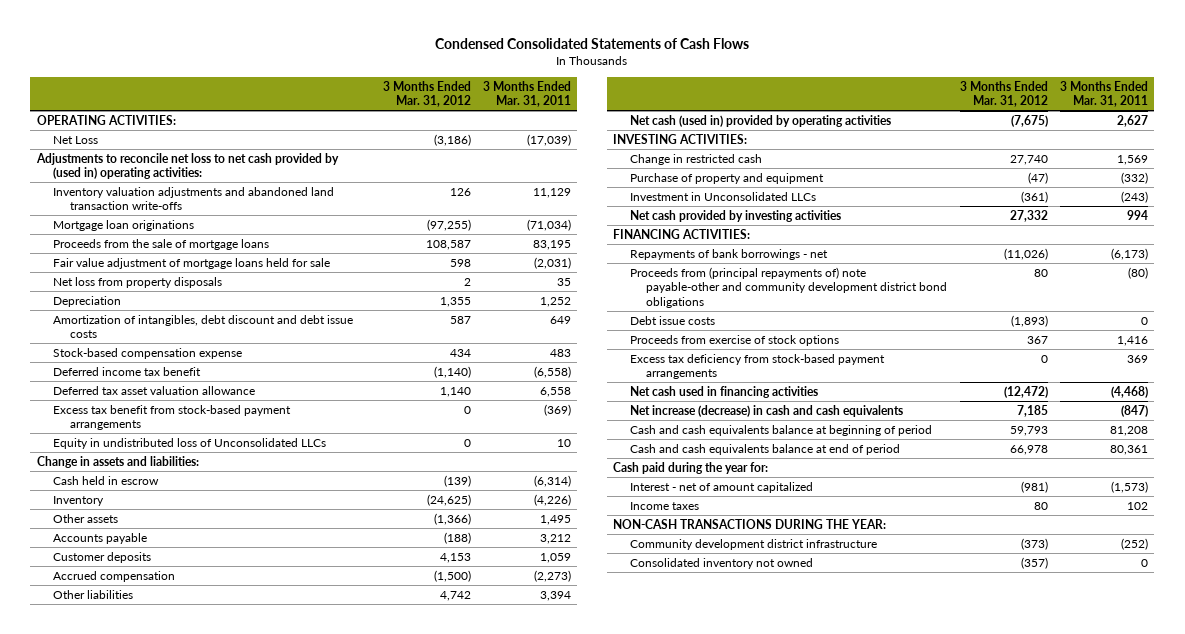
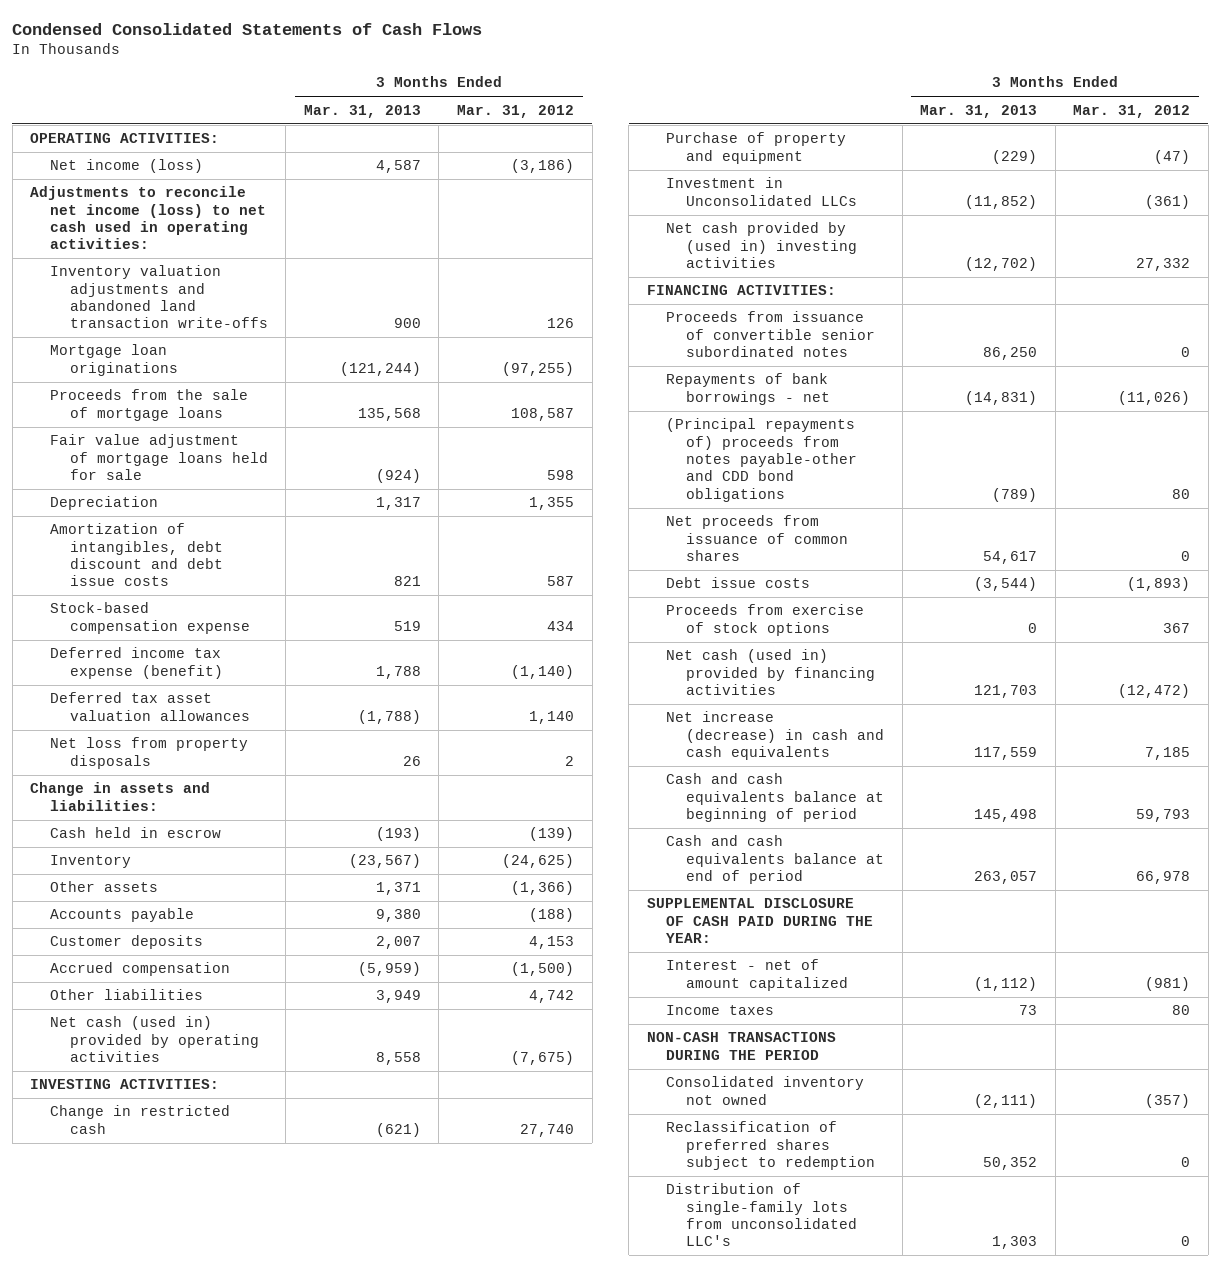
- | 3 Months Ended Mar. 31, 2012 | 3 Months Ended Mar. 31, 2011
+ | 3 Months Ended Mar. 31, 2013 | 3 Months Ended Mar. 31, 2012
- Net Loss | (3,186) | (17,039)
- Adjustments to reconcile net loss to net cash provided by (used in) operating activities:
+ Net income (loss) | 4,587 | (3,186)
+ Adjustments to reconcile net income (loss) to net cash used in operating activities:
- Deferred income tax benefit | (1,140) | (6,558)
- Deferred tax asset valuation allowance | 1,140 | 6,558
- Excess tax benefit from stock-based payment arrangements | 0 | (369)
- Equity in undistributed loss of Unconsolidated LLCs | 0 | 10
+ Deferred income tax expense (benefit) | 1,788 | (1,140)
+ Deferred tax asset valuation allowances | (1,788) | 1,140
moved down: Net loss from property disposals | 26 | 2
- Net cash provided by investing activities | 27,332 | 994
+ Net cash provided by (used in) investing activities | (12,702) | 27,332
+ Proceeds from issuance of convertible senior subordinated notes | 86,250 | 0
- Proceeds from (principal repayments of) note payable-other and community development district bond obligations | 80 | (80)
+ (Principal repayments of) proceeds from notes payable-other and CDD bond obligations | (789) | 80
+ Net proceeds from issuance of common shares | 54,617 | 0
- Excess tax deficiency from stock-based payment arrangements | 0 | 369
- Net cash used in financing activities | (12,472) | (4,468)
+ Net cash (used in) provided by financing activities | 121,703 | (12,472)
- Cash paid during the year for:
+ SUPPLEMENTAL DISCLOSURE OF CASH PAID DURING THE YEAR:
- NON-CASH TRANSACTIONS DURING THE YEAR:
- Community development district infrastructure | (373) | (252)
+ NON-CASH TRANSACTIONS DURING THE PERIOD
+ Reclassification of preferred shares subject to redemption | 50,352 | 0
+ Distribution of single-family lots from unconsolidated LLC's | 1,303 | 0

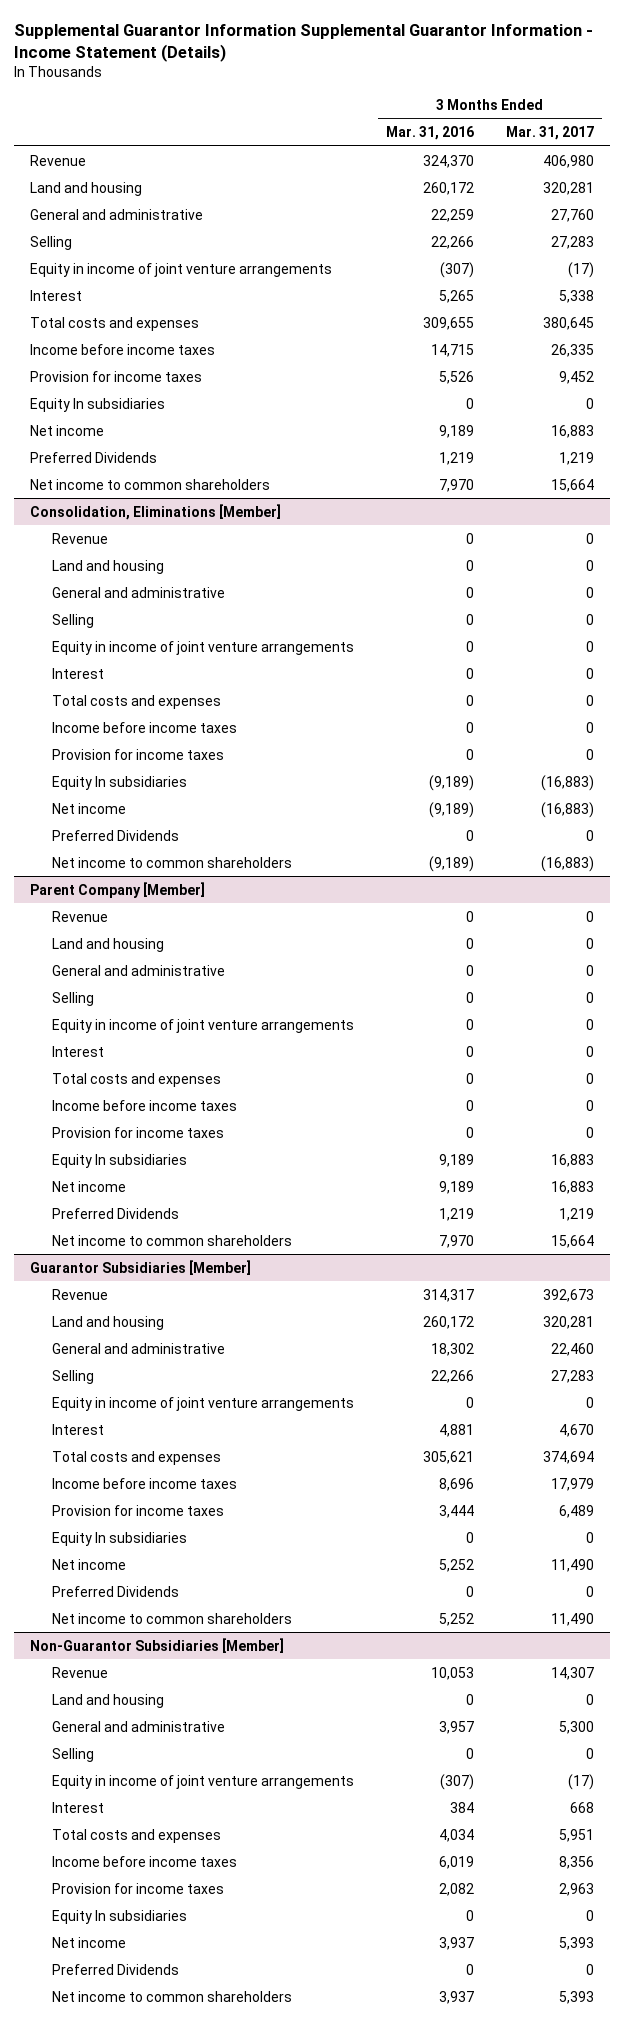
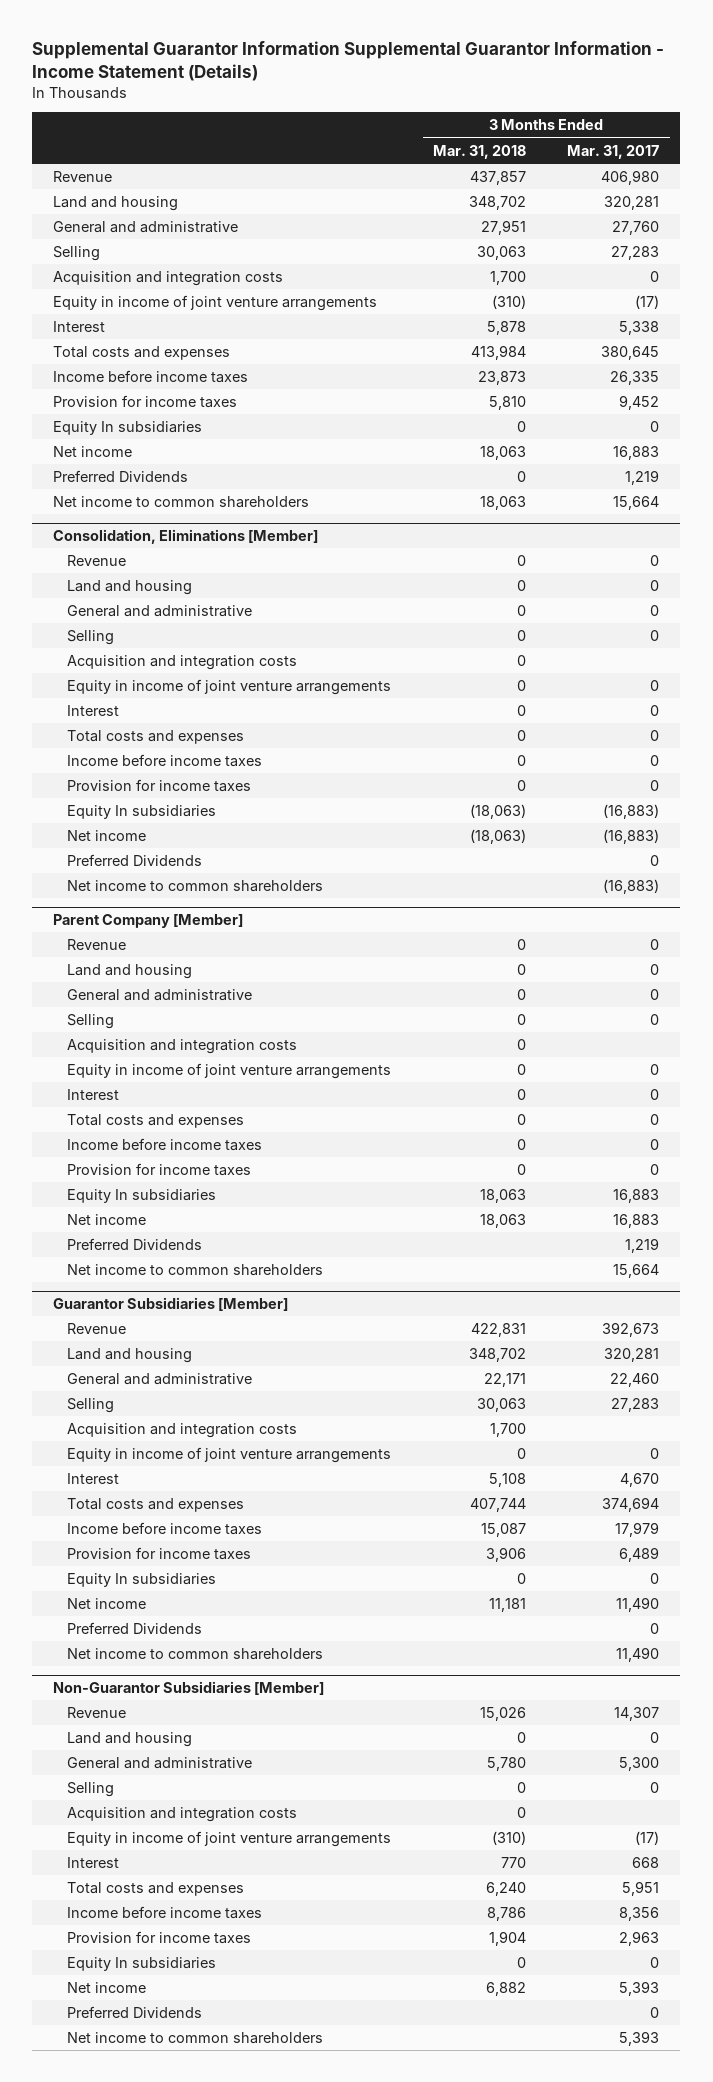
- | 3 Months Ended Mar. 31, 2016 | 3 Months Ended Mar. 31, 2017
+ | 3 Months Ended Mar. 31, 2018 | 3 Months Ended Mar. 31, 2017
+ Acquisition and integration costs | 1,700 | 0
@ Consolidation, Eliminations [Member]
+ Acquisition and integration costs | 0 |
@ Parent Company [Member]
+ Acquisition and integration costs | 0 |
@ Guarantor Subsidiaries [Member]
+ Acquisition and integration costs | 1,700 |
@ Non-Guarantor Subsidiaries [Member]
+ Acquisition and integration costs | 0 |

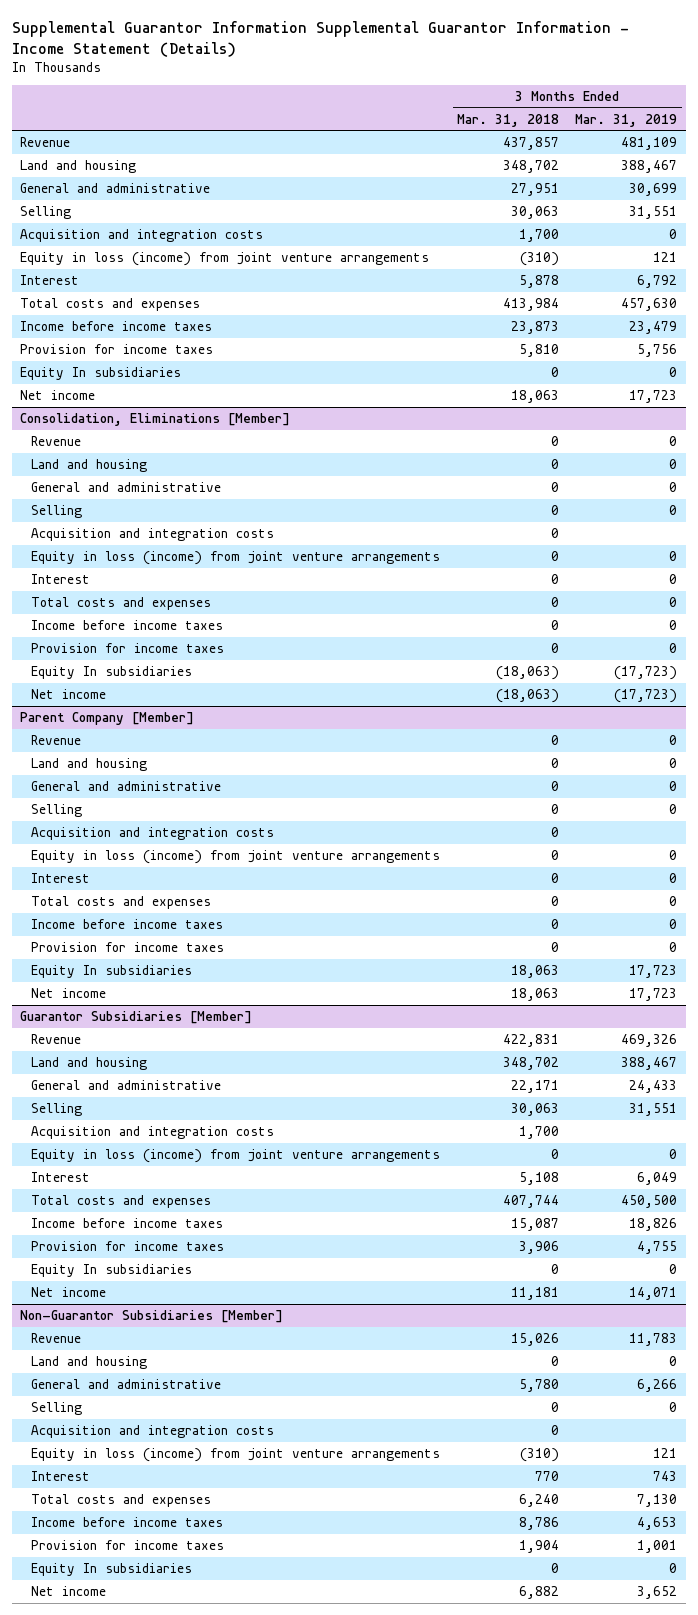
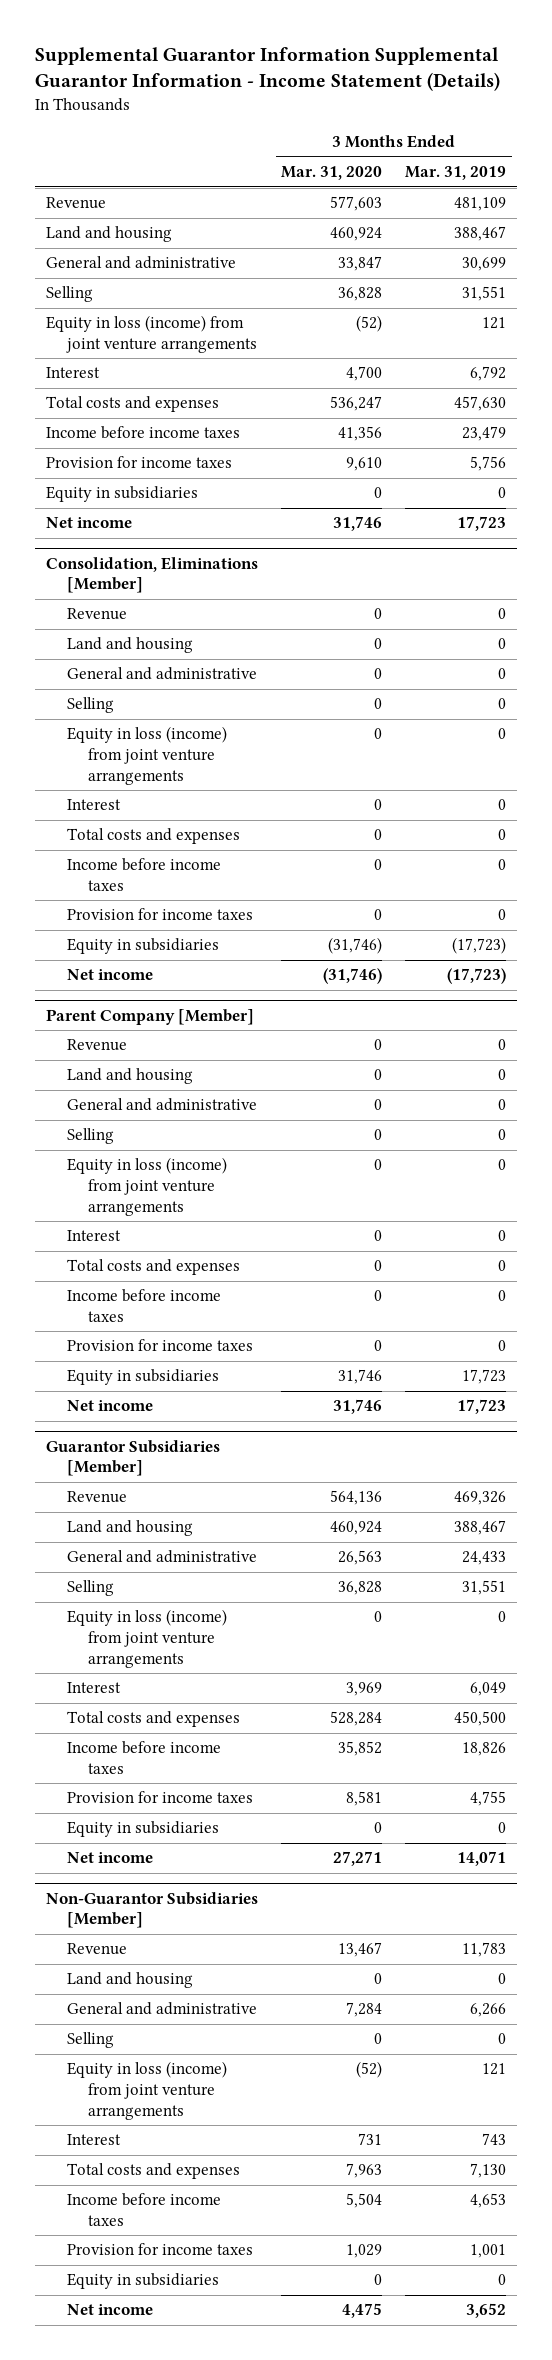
- | 3 Months Ended Mar. 31, 2018 | 3 Months Ended Mar. 31, 2019
+ | 3 Months Ended Mar. 31, 2020 | 3 Months Ended Mar. 31, 2019
- Acquisition and integration costs | 1,700 | 0
- Equity In subsidiaries | 0 | 0
+ Equity in subsidiaries | 0 | 0
@ Consolidation, Eliminations [Member]
- Acquisition and integration costs | 0 |
- Equity In subsidiaries | (18,063) | (17,723)
+ Equity in subsidiaries | (31,746) | (17,723)
@ Parent Company [Member]
- Acquisition and integration costs | 0 |
- Equity In subsidiaries | 18,063 | 17,723
+ Equity in subsidiaries | 31,746 | 17,723
@ Guarantor Subsidiaries [Member]
- Acquisition and integration costs | 1,700 |
- Equity In subsidiaries | 0 | 0
+ Equity in subsidiaries | 0 | 0
@ Non-Guarantor Subsidiaries [Member]
- Acquisition and integration costs | 0 |
- Equity In subsidiaries | 0 | 0
+ Equity in subsidiaries | 0 | 0

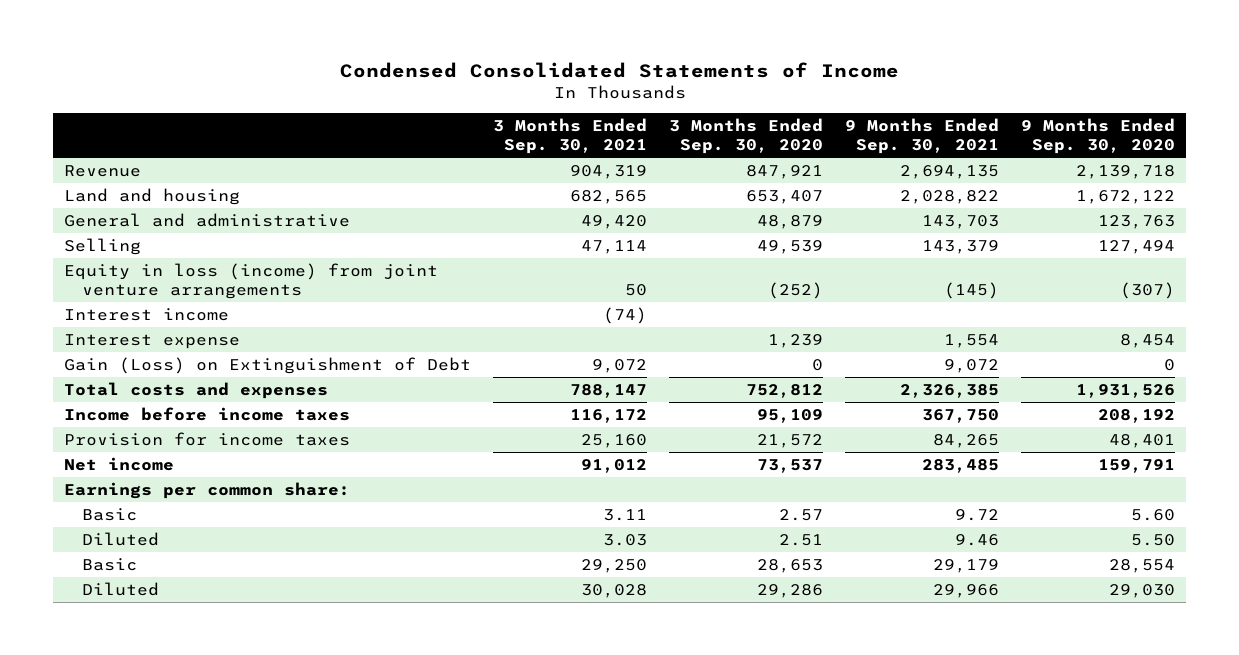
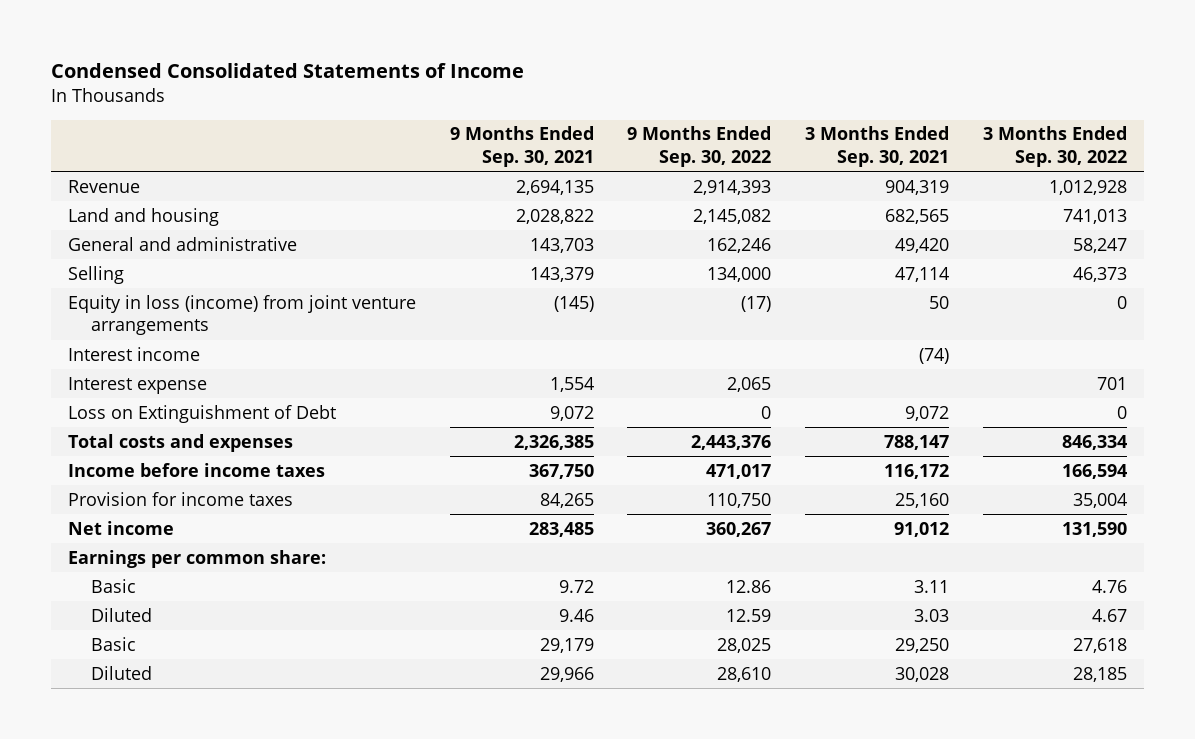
- | 3 Months Ended Sep. 30, 2021 | 3 Months Ended Sep. 30, 2020 | 9 Months Ended Sep. 30, 2021 | 9 Months Ended Sep. 30, 2020
+ | 9 Months Ended Sep. 30, 2021 | 9 Months Ended Sep. 30, 2022 | 3 Months Ended Sep. 30, 2021 | 3 Months Ended Sep. 30, 2022
- Gain (Loss) on Extinguishment of Debt | 9,072 | 0 | 9,072 | 0
+ Loss on Extinguishment of Debt | 9,072 | 0 | 9,072 | 0

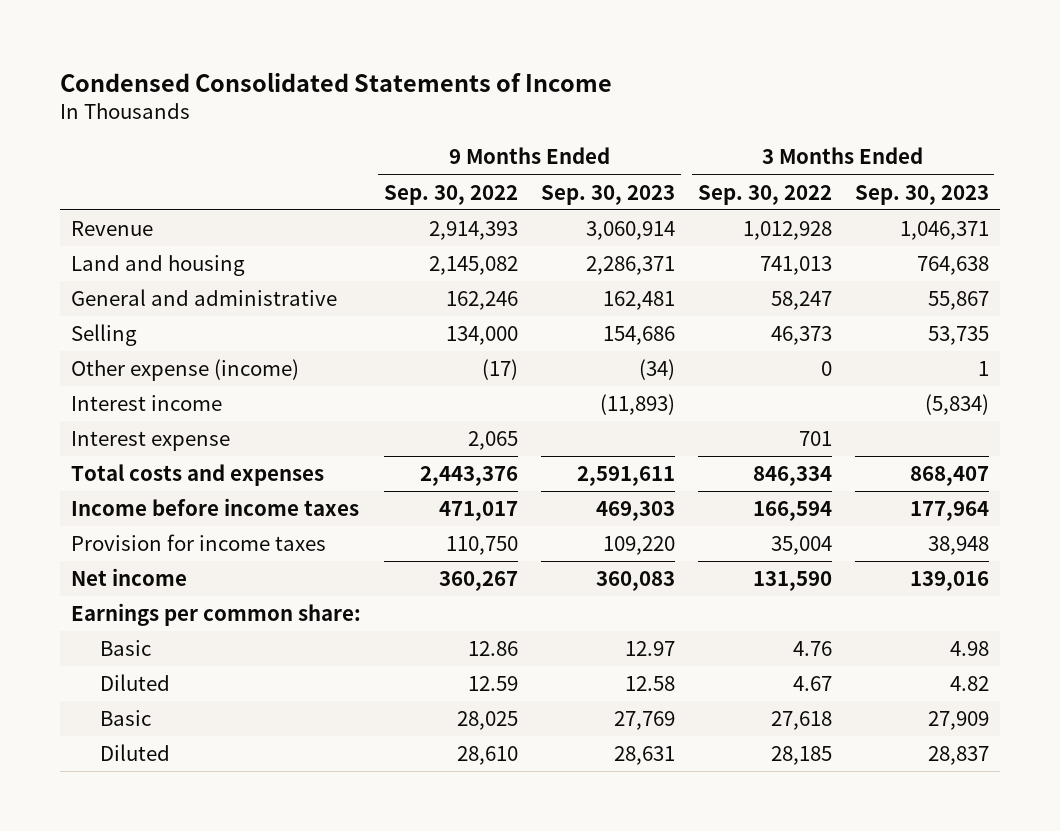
- | 9 Months Ended Sep. 30, 2021 | 9 Months Ended Sep. 30, 2022 | 3 Months Ended Sep. 30, 2021 | 3 Months Ended Sep. 30, 2022
+ | 9 Months Ended Sep. 30, 2022 | 9 Months Ended Sep. 30, 2023 | 3 Months Ended Sep. 30, 2022 | 3 Months Ended Sep. 30, 2023
- Equity in loss (income) from joint venture arrangements | (145) | (17) | 50 | 0
+ Other expense (income) | (17) | (34) | 0 | 1
- Loss on Extinguishment of Debt | 9,072 | 0 | 9,072 | 0

